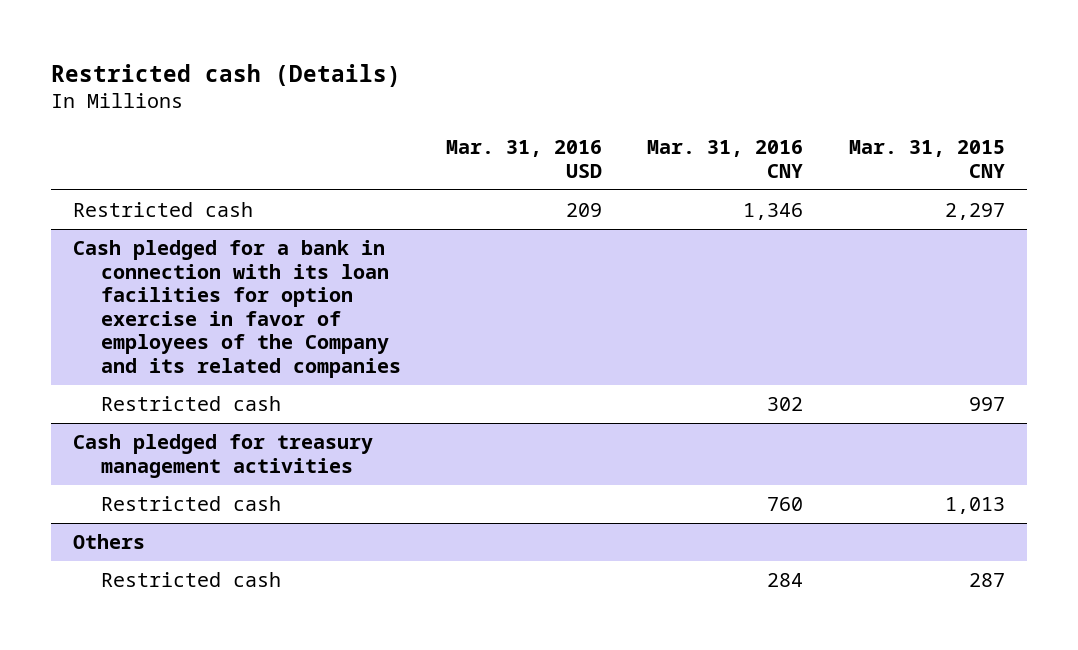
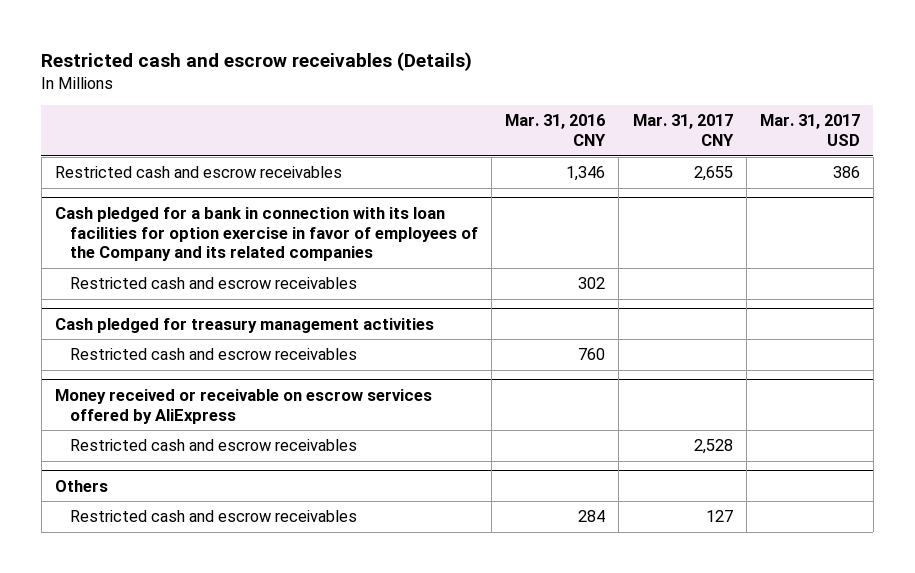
- Restricted cash (Details)
+ Restricted cash and escrow receivables (Details)
- | Mar. 31, 2016 USD | Mar. 31, 2016 CNY | Mar. 31, 2015 CNY
+ | Mar. 31, 2016 CNY | Mar. 31, 2017 CNY | Mar. 31, 2017 USD
- Restricted cash | 209 | 1,346 | 2,297
+ Restricted cash and escrow receivables | 1,346 | 2,655 | 386
@ Cash pledged for a bank in connection with its loan facilities for option exercise in favor of employees of the Company and its related companies
- Restricted cash | | 302 | 997
+ Restricted cash and escrow receivables | 302 | |
@ Cash pledged for treasury management activities
- Restricted cash | | 760 | 1,013
+ Restricted cash and escrow receivables | 760 | |
+ Money received or receivable on escrow services offered by AliExpress
+ Restricted cash and escrow receivables | | 2,528 |
@ Others
- Restricted cash | | 284 | 287
+ Restricted cash and escrow receivables | 284 | 127 |

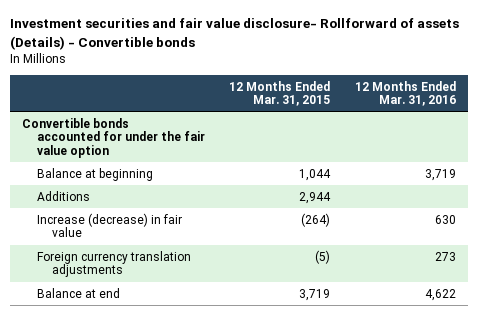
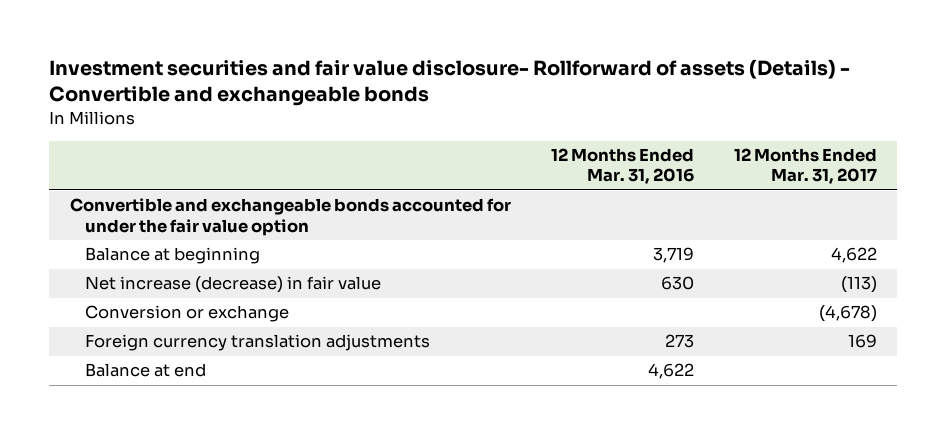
- Investment securities and fair value disclosure- Rollforward of assets (Details) - Convertible bonds
+ Investment securities and fair value disclosure- Rollforward of assets (Details) - Convertible and exchangeable bonds
- | 12 Months Ended Mar. 31, 2015 | 12 Months Ended Mar. 31, 2016
+ | 12 Months Ended Mar. 31, 2016 | 12 Months Ended Mar. 31, 2017
- Convertible bonds accounted for under the fair value option
+ Convertible and exchangeable bonds accounted for under the fair value option
- Additions | 2,944 |
- Increase (decrease) in fair value | (264) | 630
+ Net increase (decrease) in fair value | 630 | (113)
+ Conversion or exchange | | (4,678)

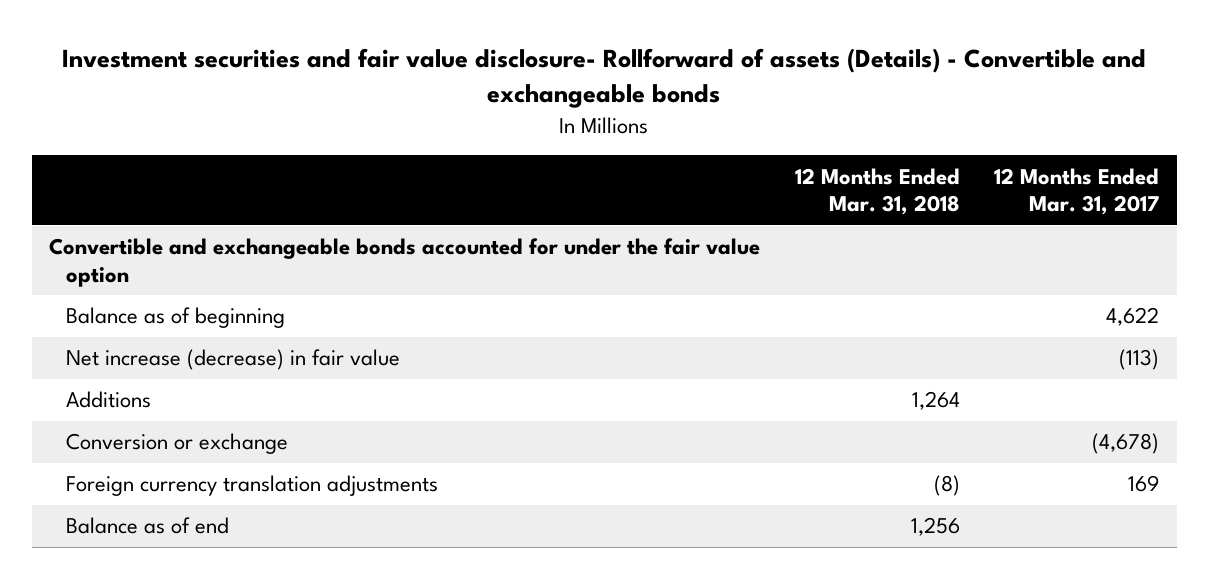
- | 12 Months Ended Mar. 31, 2016 | 12 Months Ended Mar. 31, 2017
+ | 12 Months Ended Mar. 31, 2018 | 12 Months Ended Mar. 31, 2017
- Balance at beginning | 3,719 | 4,622
+ Balance as of beginning | | 4,622
+ Additions | 1,264 |
- Balance at end | 4,622 |
+ Balance as of end | 1,256 |

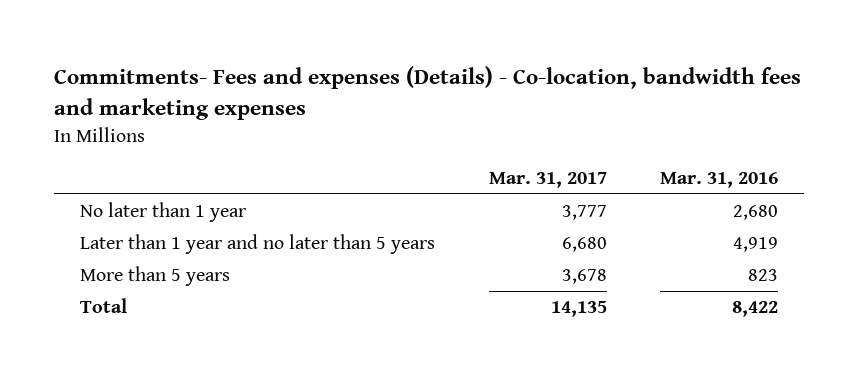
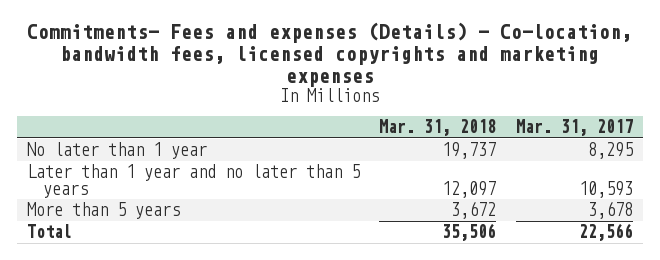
- Commitments- Fees and expenses (Details) - Co-location, bandwidth fees and marketing expenses
+ Commitments- Fees and expenses (Details) - Co-location, bandwidth fees, licensed copyrights and marketing expenses
- | Mar. 31, 2017 | Mar. 31, 2016
+ | Mar. 31, 2018 | Mar. 31, 2017
- No later than 1 year | 3,777 | 2,680
- Later than 1 year and no later than 5 years | 6,680 | 4,919
+ No later than 1 year | 19,737 | 8,295
+ Later than 1 year and no later than 5 years | 12,097 | 10,593
- Total | 14,135 | 8,422
+ Total | 35,506 | 22,566

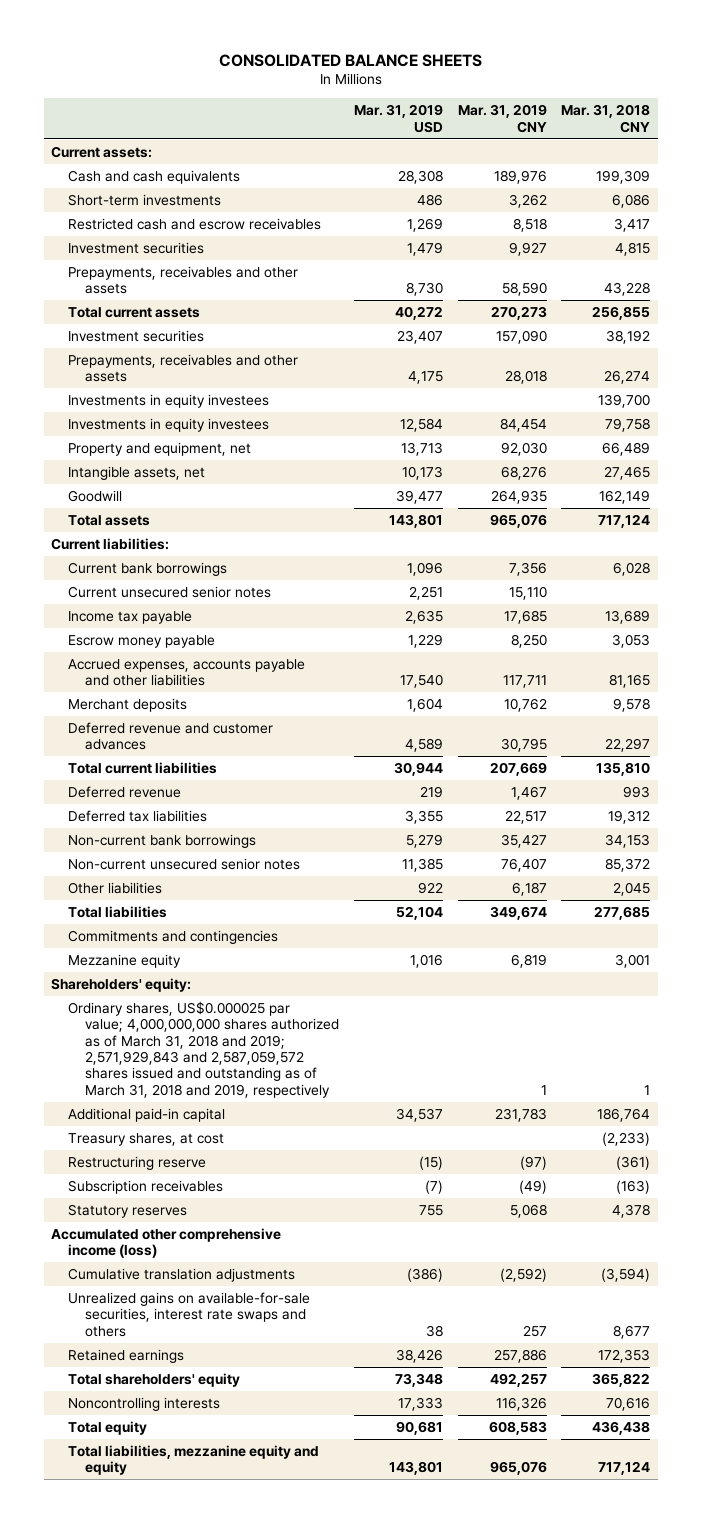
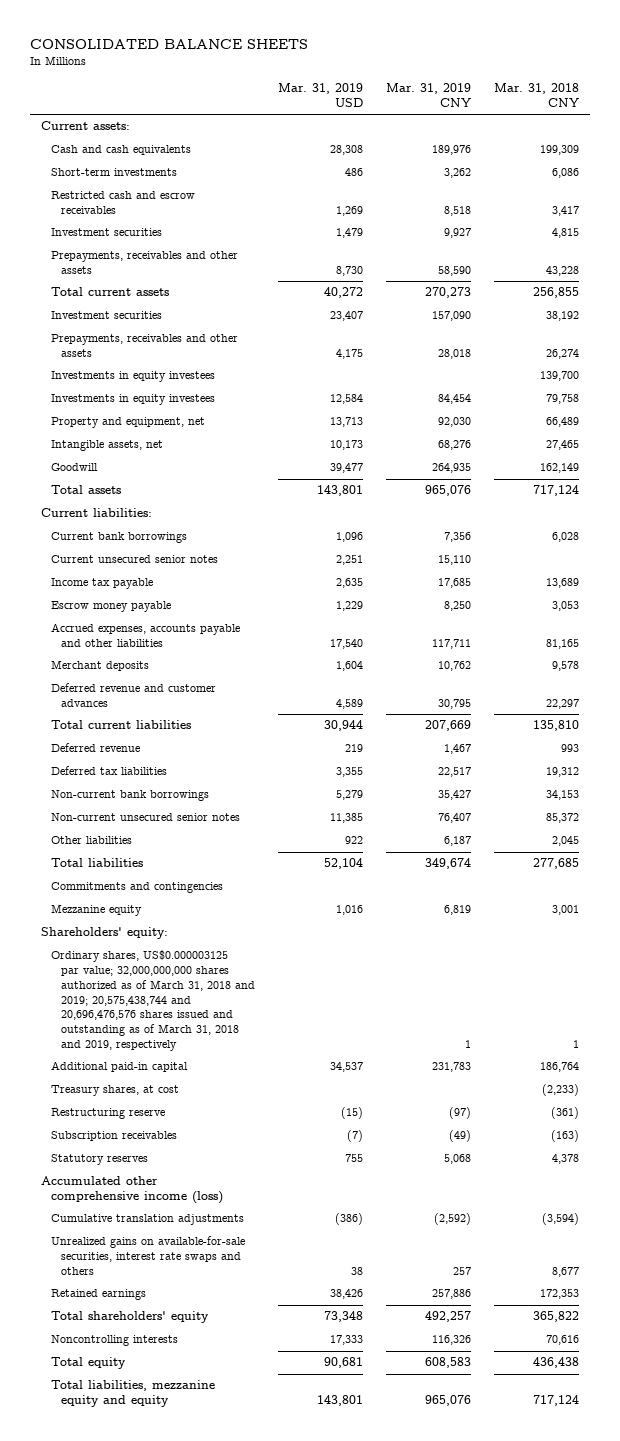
- Ordinary shares, US$0.000025 par value; 4,000,000,000 shares authorized as of March 31, 2018 and 2019; 2,571,929,843 and 2,587,059,572 shares issued and outstanding as of March 31, 2018 and 2019, respectively | | 1 | 1
+ Ordinary shares, US$0.000003125 par value; 32,000,000,000 shares authorized as of March 31, 2018 and 2019; 20,575,438,744 and 20,696,476,576 shares issued and outstanding as of March 31, 2018 and 2019, respectively | | 1 | 1

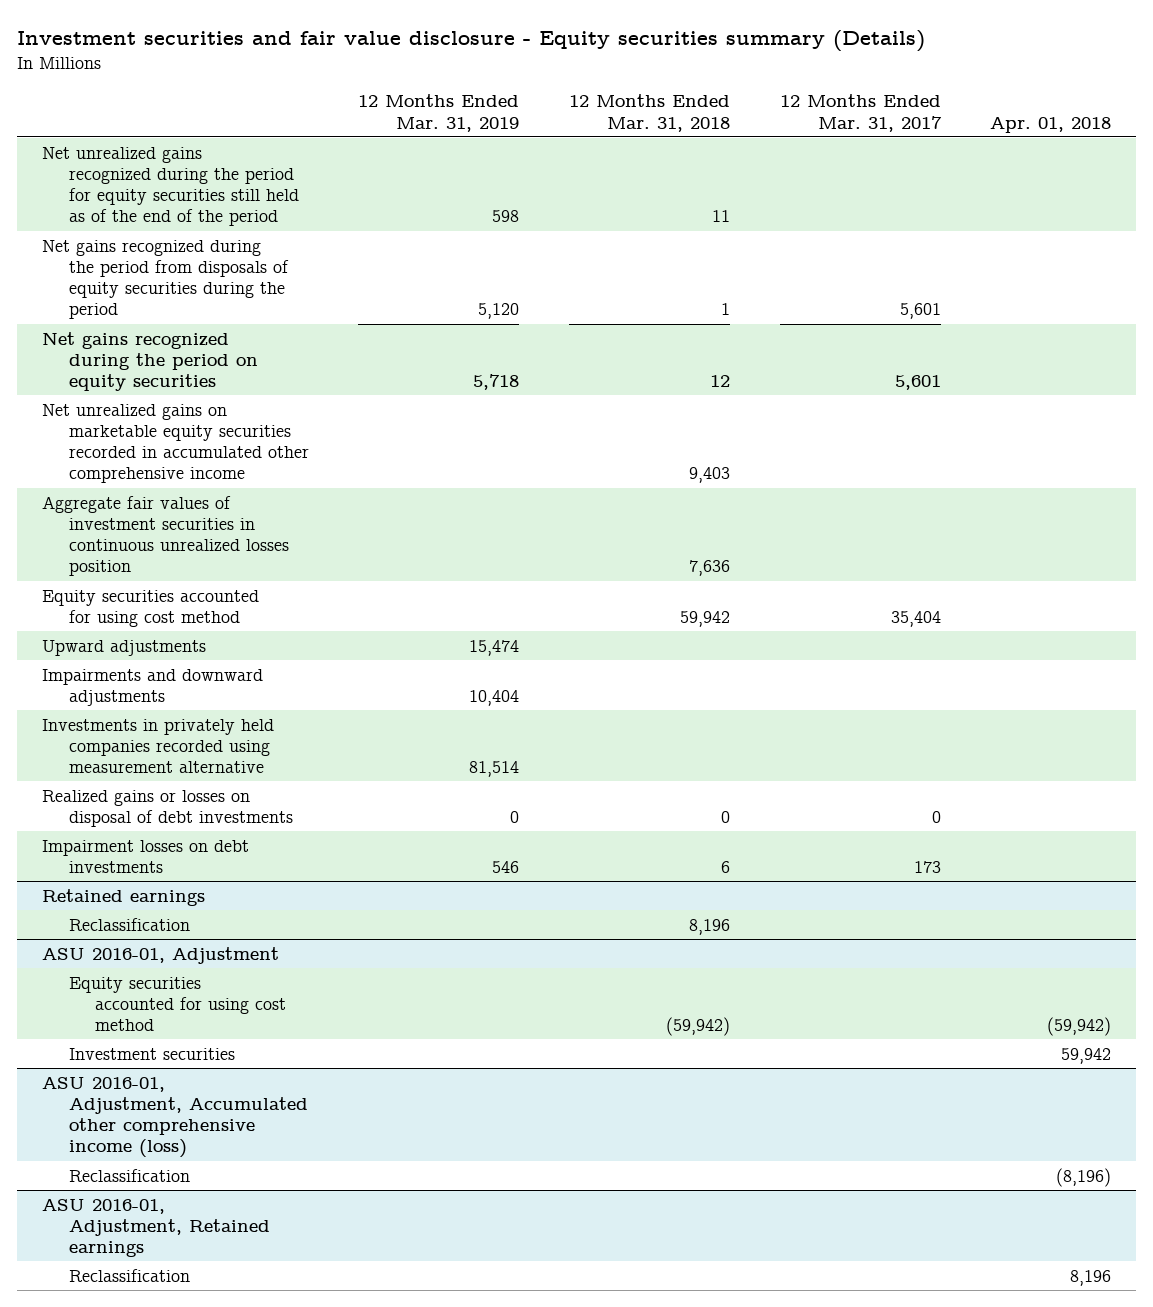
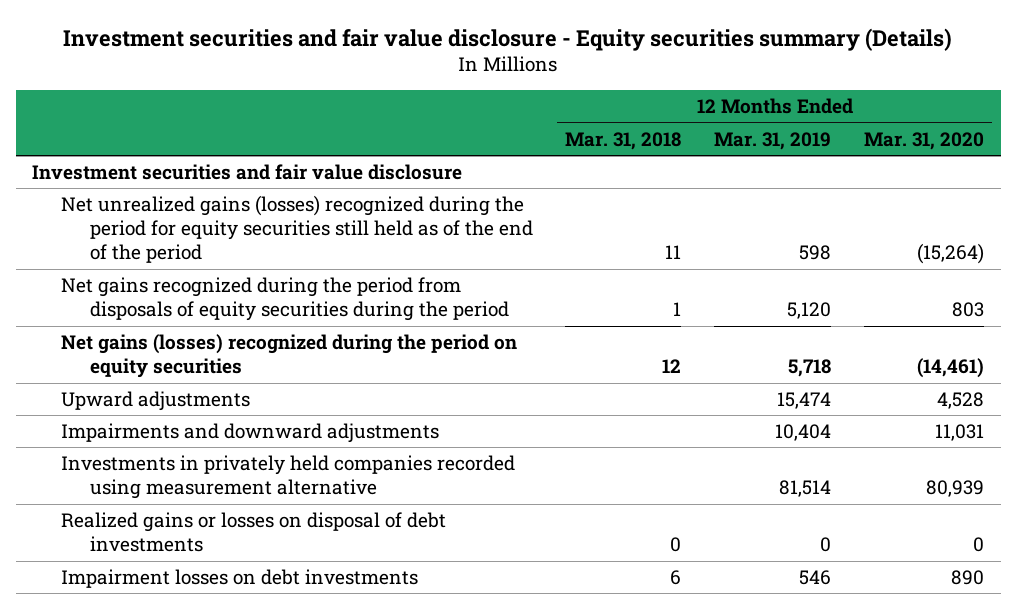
- | 12 Months Ended Mar. 31, 2019 | 12 Months Ended Mar. 31, 2018 | 12 Months Ended Mar. 31, 2017 | Apr. 01, 2018
+ | 12 Months Ended Mar. 31, 2018 | 12 Months Ended Mar. 31, 2019 | 12 Months Ended Mar. 31, 2020
- Net unrealized gains recognized during the period for equity securities still held as of the end of the period | 598 | 11 | |
+ Investment securities and fair value disclosure
+ Net unrealized gains (losses) recognized during the period for equity securities still held as of the end of the period | 11 | 598 | (15,264)
- Net gains recognized during the period on equity securities | 5,718 | 12 | 5,601 |
- Net unrealized gains on marketable equity securities recorded in accumulated other comprehensive income | | 9,403 | |
- Aggregate fair values of investment securities in continuous unrealized losses position | | 7,636 | |
- Equity securities accounted for using cost method | | 59,942 | 35,404 |
+ Net gains (losses) recognized during the period on equity securities | 12 | 5,718 | (14,461)
- Retained earnings
- Reclassification | | 8,196 | |
- ASU 2016-01, Adjustment
- Equity securities accounted for using cost method | | (59,942) | | (59,942)
- Investment securities | | | | 59,942
- ASU 2016-01, Adjustment, Accumulated other comprehensive income (loss)
- Reclassification | | | | (8,196)
- ASU 2016-01, Adjustment, Retained earnings
- Reclassification | | | | 8,196

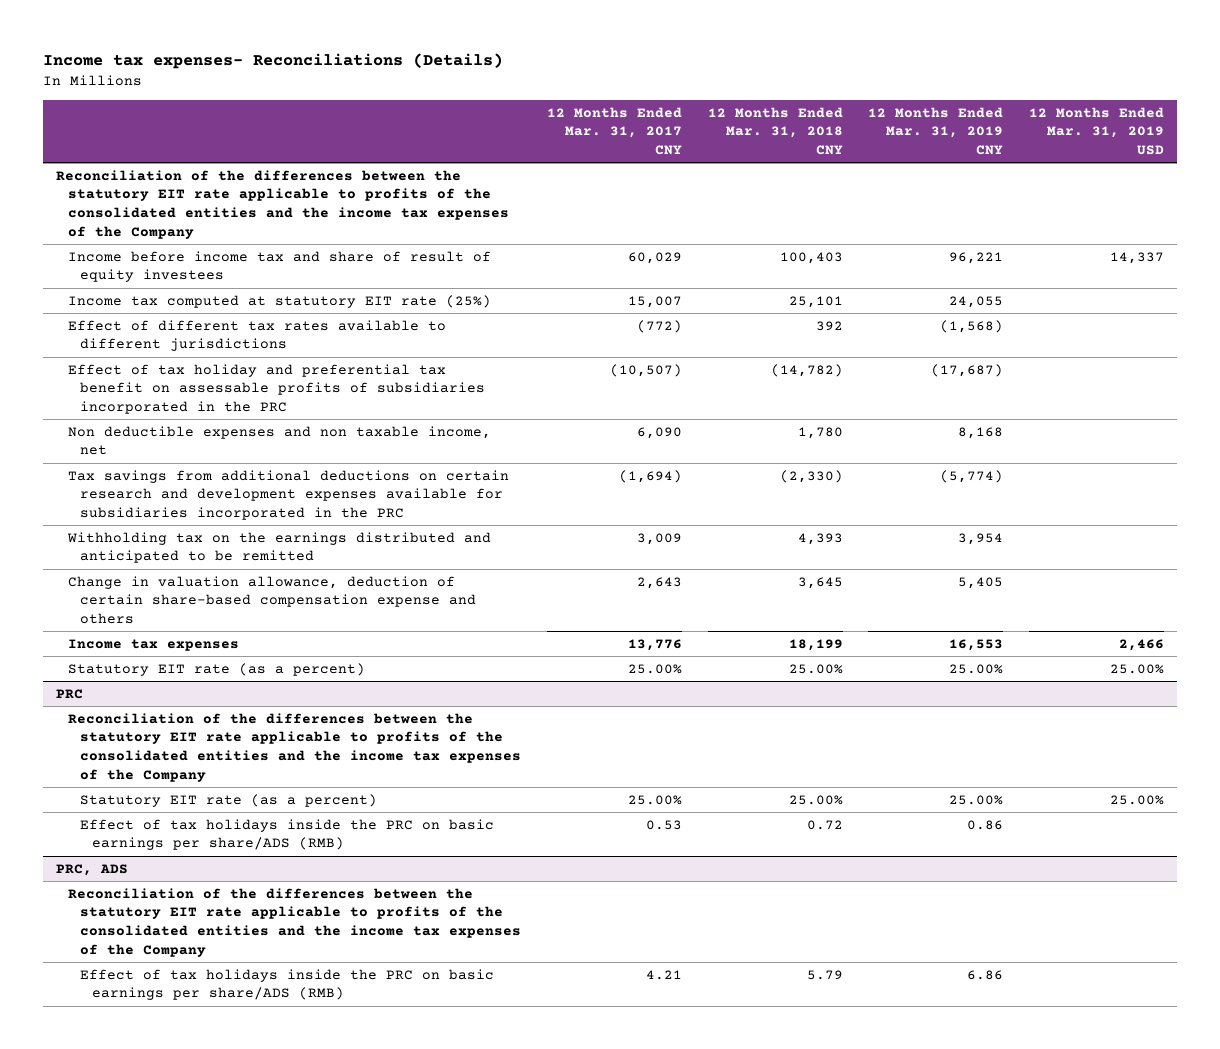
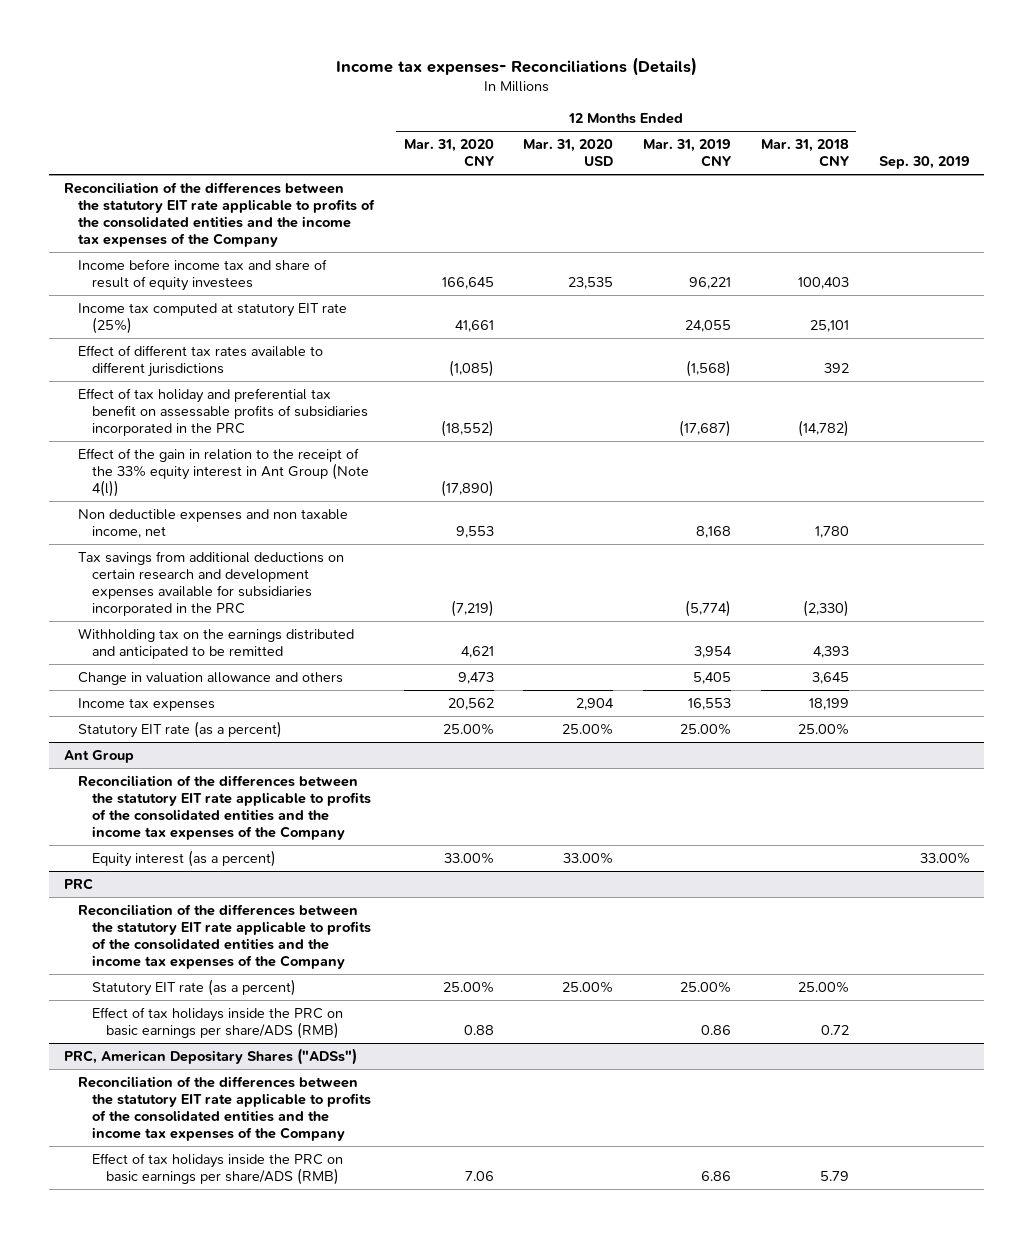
- | 12 Months Ended Mar. 31, 2017 CNY | 12 Months Ended Mar. 31, 2018 CNY | 12 Months Ended Mar. 31, 2019 CNY | 12 Months Ended Mar. 31, 2019 USD
+ | 12 Months Ended Mar. 31, 2020 CNY | 12 Months Ended Mar. 31, 2020 USD | 12 Months Ended Mar. 31, 2019 CNY | 12 Months Ended Mar. 31, 2018 CNY | Sep. 30, 2019
+ Effect of the gain in relation to the receipt of the 33% equity interest in Ant Group (Note 4(l)) | (17,890) | | | |
- Change in valuation allowance, deduction of certain share-based compensation expense and others | 2,643 | 3,645 | 5,405 |
+ Change in valuation allowance and others | 9,473 | | 5,405 | 3,645 |
+ Ant Group
+ Reconciliation of the differences between the statutory EIT rate applicable to profits of the consolidated entities and the income tax expenses of the Company
+ Equity interest (as a percent) | 33.00% | 33.00% | | | 33.00%
- PRC, ADS
+ PRC, American Depositary Shares ("ADSs")

